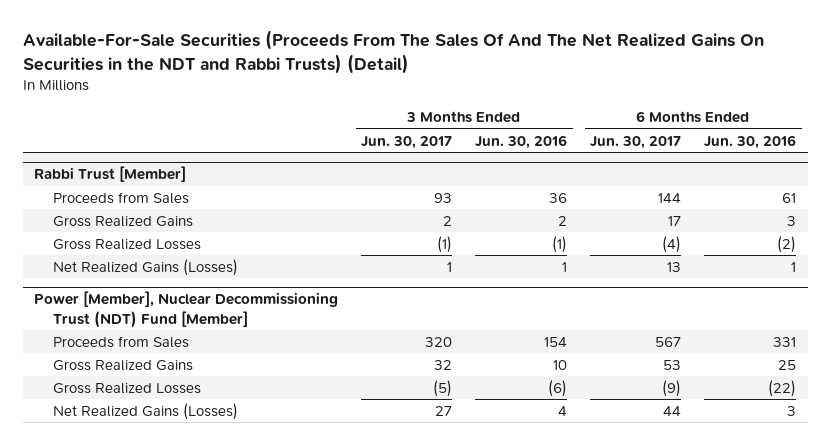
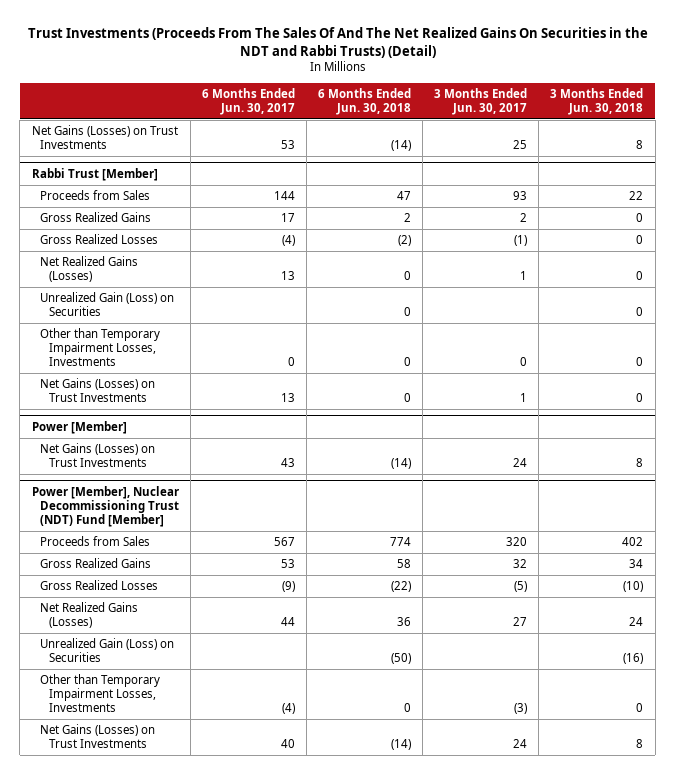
- Available-For-Sale Securities (Proceeds From The Sales Of And The Net Realized Gains On Securities in the NDT and Rabbi Trusts) (Detail)
+ Trust Investments (Proceeds From The Sales Of And The Net Realized Gains On Securities in the NDT and Rabbi Trusts) (Detail)
- | 3 Months Ended Jun. 30, 2017 | 3 Months Ended Jun. 30, 2016 | 6 Months Ended Jun. 30, 2017 | 6 Months Ended Jun. 30, 2016
+ | 6 Months Ended Jun. 30, 2017 | 6 Months Ended Jun. 30, 2018 | 3 Months Ended Jun. 30, 2017 | 3 Months Ended Jun. 30, 2018
+ Net Gains (Losses) on Trust Investments | 53 | (14) | 25 | 8
@ Rabbi Trust [Member]
+ Unrealized Gain (Loss) on Securities | | 0 | | 0
+ Other than Temporary Impairment Losses, Investments | 0 | 0 | 0 | 0
+ Net Gains (Losses) on Trust Investments | 13 | 0 | 1 | 0
+ Power [Member]
+ Net Gains (Losses) on Trust Investments | 43 | (14) | 24 | 8
@ Power [Member], Nuclear Decommissioning Trust (NDT) Fund [Member]
+ Unrealized Gain (Loss) on Securities | | (50) | | (16)
+ Other than Temporary Impairment Losses, Investments | (4) | 0 | (3) | 0
+ Net Gains (Losses) on Trust Investments | 40 | (14) | 24 | 8

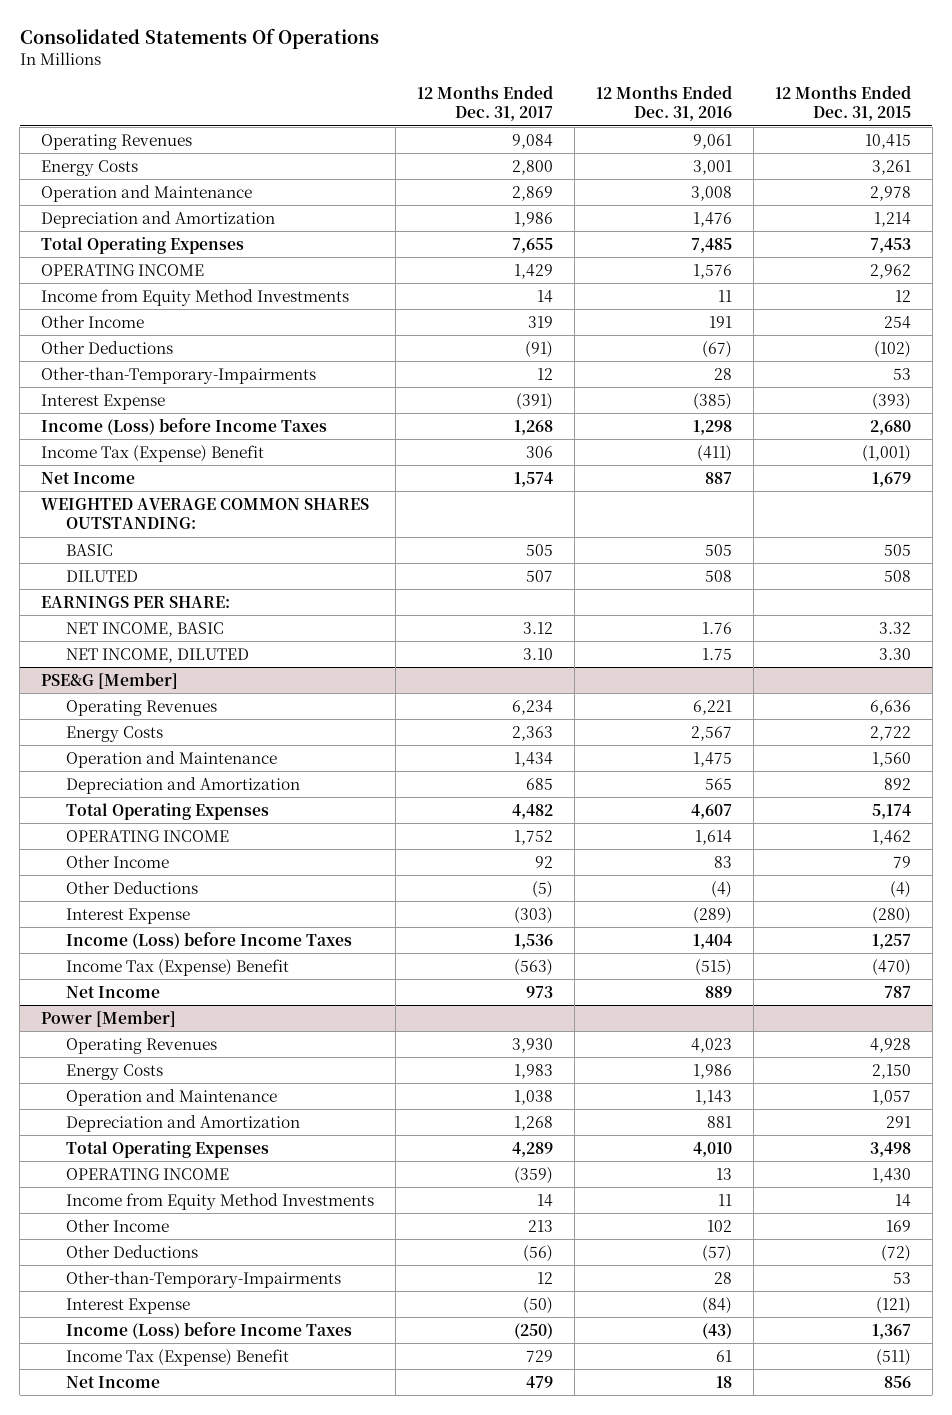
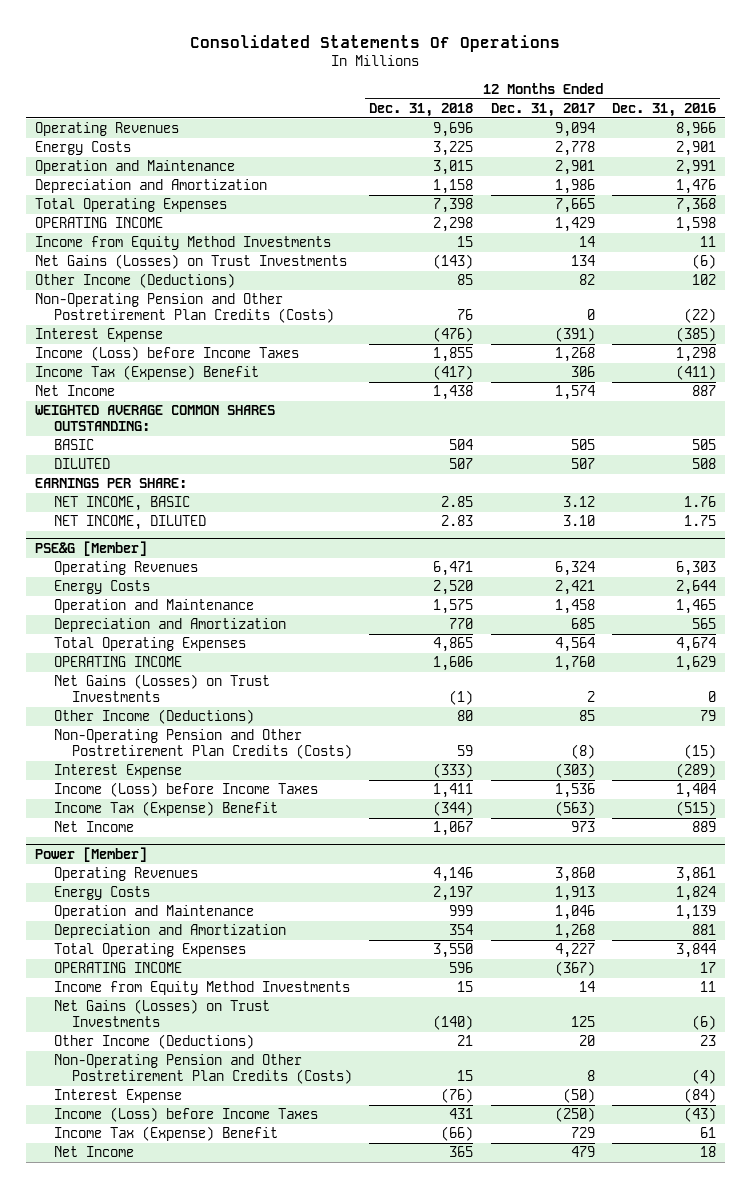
- | 12 Months Ended Dec. 31, 2017 | 12 Months Ended Dec. 31, 2016 | 12 Months Ended Dec. 31, 2015
+ | 12 Months Ended Dec. 31, 2018 | 12 Months Ended Dec. 31, 2017 | 12 Months Ended Dec. 31, 2016
- Operating Revenues | 9,084 | 9,061 | 10,415
- Energy Costs | 2,800 | 3,001 | 3,261
- Operation and Maintenance | 2,869 | 3,008 | 2,978
+ Operating Revenues | 9,696 | 9,094 | 8,966
+ Energy Costs | 3,225 | 2,778 | 2,901
+ Operation and Maintenance | 3,015 | 2,901 | 2,991
- Total Operating Expenses | 7,655 | 7,485 | 7,453
- OPERATING INCOME | 1,429 | 1,576 | 2,962
+ Total Operating Expenses | 7,398 | 7,665 | 7,368
+ OPERATING INCOME | 2,298 | 1,429 | 1,598
- Other Income | 319 | 191 | 254
- Other Deductions | (91) | (67) | (102)
- Other-than-Temporary-Impairments | 12 | 28 | 53
+ Net Gains (Losses) on Trust Investments | (143) | 134 | (6)
+ Other Income (Deductions) | 85 | 82 | 102
+ Non-Operating Pension and Other Postretirement Plan Credits (Costs) | 76 | 0 | (22)
@ PSE&G [Member]
- Operating Revenues | 6,234 | 6,221 | 6,636
- Energy Costs | 2,363 | 2,567 | 2,722
- Operation and Maintenance | 1,434 | 1,475 | 1,560
+ Operating Revenues | 6,471 | 6,324 | 6,303
+ Energy Costs | 2,520 | 2,421 | 2,644
+ Operation and Maintenance | 1,575 | 1,458 | 1,465
- Total Operating Expenses | 4,482 | 4,607 | 5,174
- OPERATING INCOME | 1,752 | 1,614 | 1,462
- Other Income | 92 | 83 | 79
- Other Deductions | (5) | (4) | (4)
+ Total Operating Expenses | 4,865 | 4,564 | 4,674
+ OPERATING INCOME | 1,606 | 1,760 | 1,629
+ Net Gains (Losses) on Trust Investments | (1) | 2 | 0
+ Other Income (Deductions) | 80 | 85 | 79
+ Non-Operating Pension and Other Postretirement Plan Credits (Costs) | 59 | (8) | (15)
@ Power [Member]
- Operating Revenues | 3,930 | 4,023 | 4,928
- Energy Costs | 1,983 | 1,986 | 2,150
- Operation and Maintenance | 1,038 | 1,143 | 1,057
+ Operating Revenues | 4,146 | 3,860 | 3,861
+ Energy Costs | 2,197 | 1,913 | 1,824
+ Operation and Maintenance | 999 | 1,046 | 1,139
- Total Operating Expenses | 4,289 | 4,010 | 3,498
- OPERATING INCOME | (359) | 13 | 1,430
+ Total Operating Expenses | 3,550 | 4,227 | 3,844
+ OPERATING INCOME | 596 | (367) | 17
- Other Income | 213 | 102 | 169
- Other Deductions | (56) | (57) | (72)
- Other-than-Temporary-Impairments | 12 | 28 | 53
+ Net Gains (Losses) on Trust Investments | (140) | 125 | (6)
+ Other Income (Deductions) | 21 | 20 | 23
+ Non-Operating Pension and Other Postretirement Plan Credits (Costs) | 15 | 8 | (4)

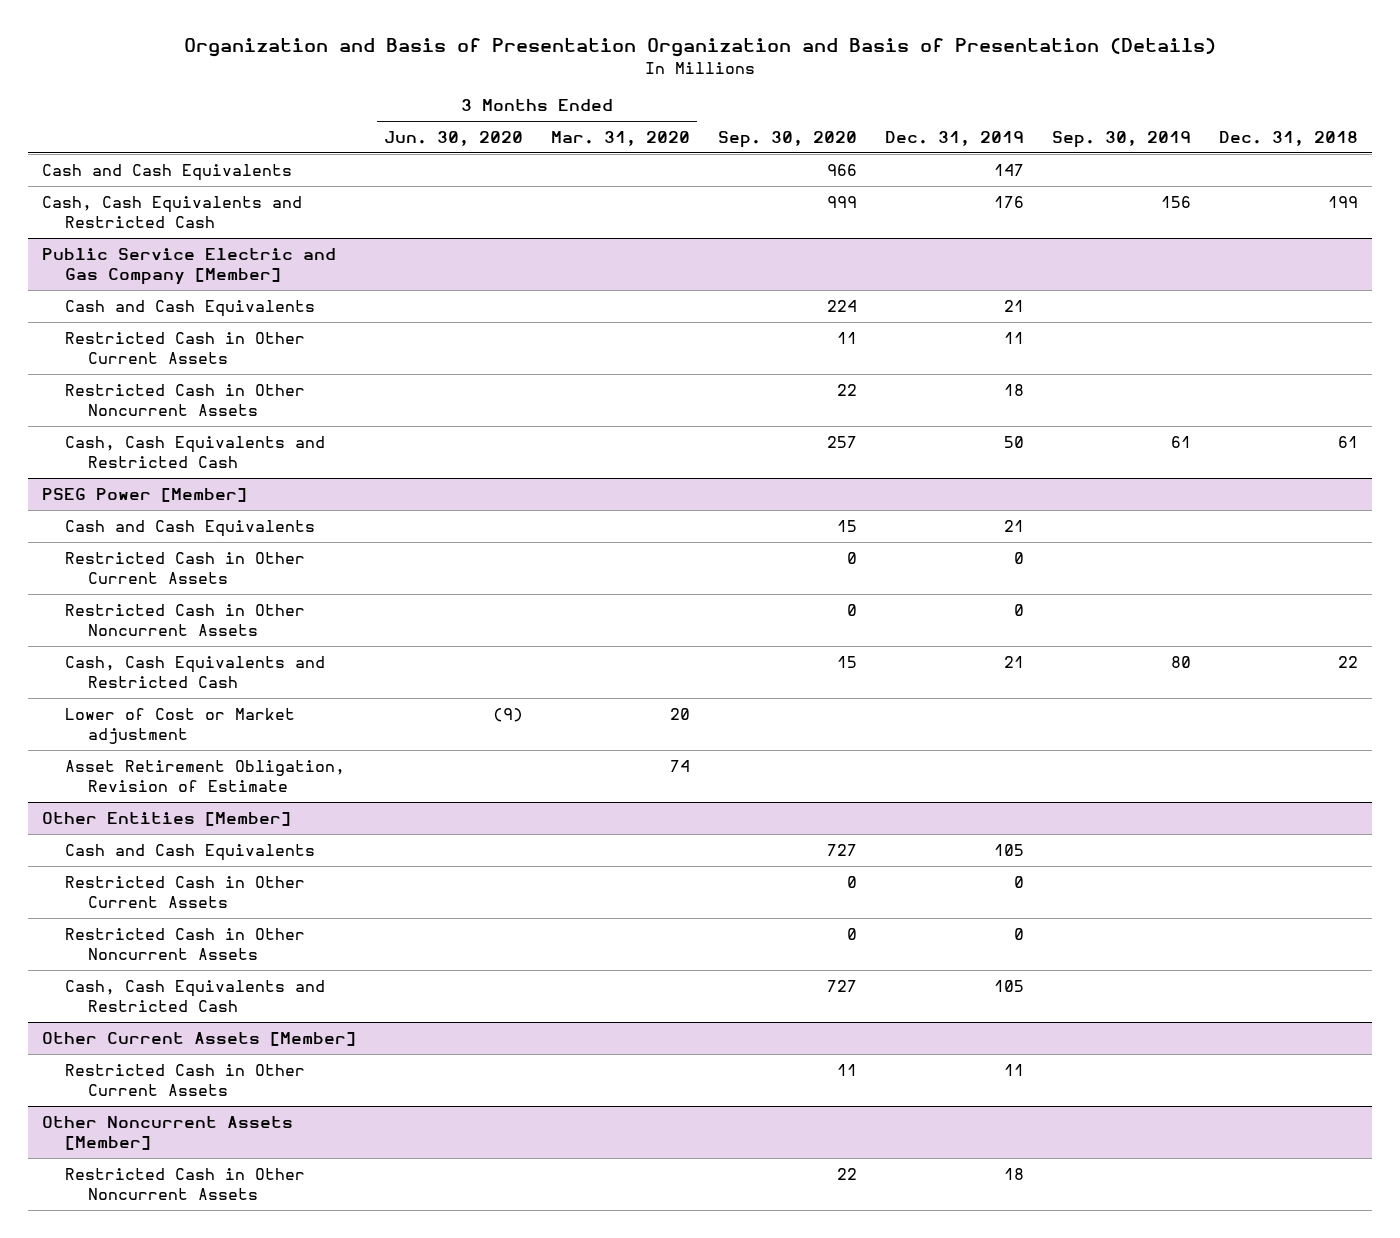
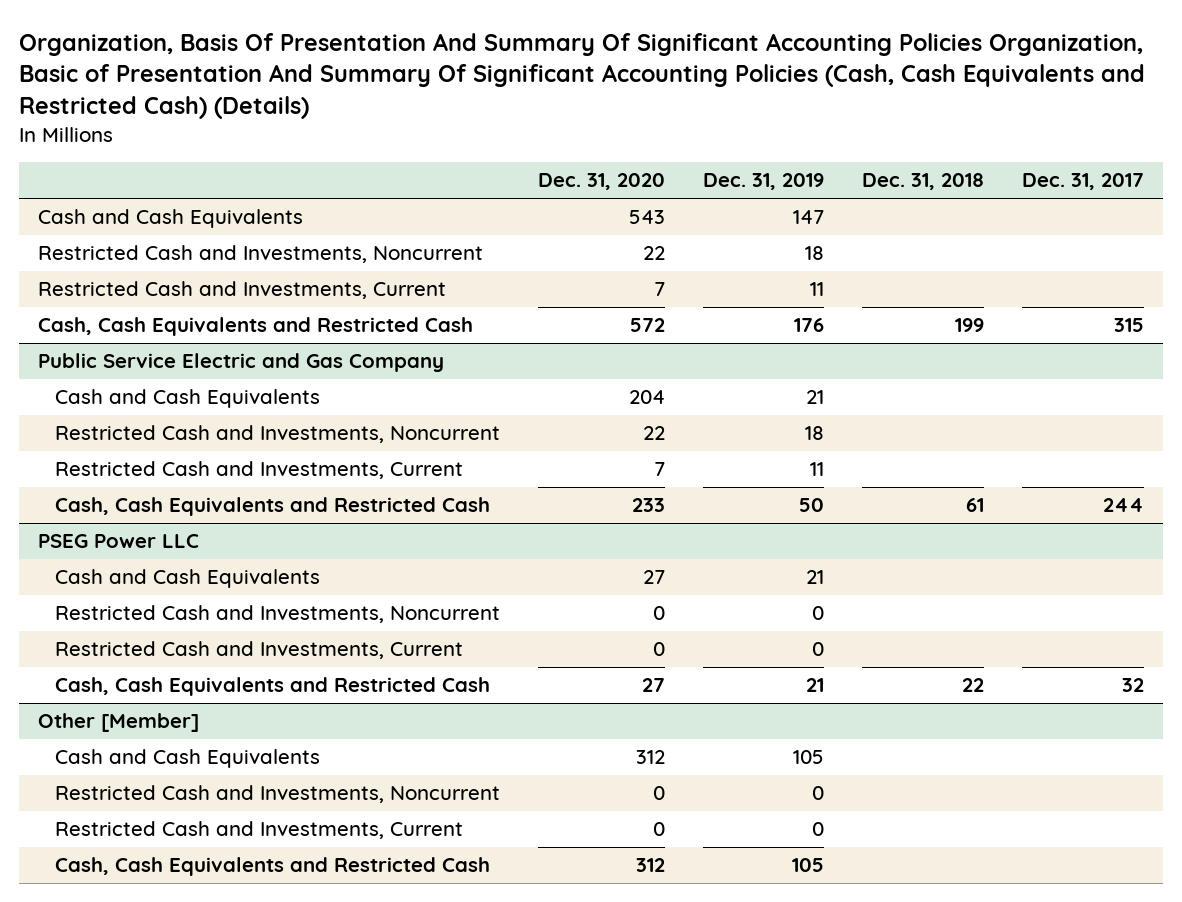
- Organization and Basis of Presentation Organization and Basis of Presentation (Details)
+ Organization, Basis Of Presentation And Summary Of Significant Accounting Policies Organization, Basic of Presentation And Summary Of Significant Accounting Policies (Cash, Cash Equivalents and Restricted Cash) (Details)
- | 3 Months Ended Jun. 30, 2020 | 3 Months Ended Mar. 31, 2020 | Sep. 30, 2020 | Dec. 31, 2019 | Sep. 30, 2019 | Dec. 31, 2018
+ | Dec. 31, 2020 | Dec. 31, 2019 | Dec. 31, 2018 | Dec. 31, 2017
+ Restricted Cash and Investments, Noncurrent | 22 | 18 | |
+ Restricted Cash and Investments, Current | 7 | 11 | |
- Public Service Electric and Gas Company [Member]
+ Public Service Electric and Gas Company
- Restricted Cash in Other Current Assets | | | 11 | 11 | |
- Restricted Cash in Other Noncurrent Assets | | | 22 | 18 | |
+ Restricted Cash and Investments, Noncurrent | 22 | 18 | |
+ Restricted Cash and Investments, Current | 7 | 11 | |
- PSEG Power [Member]
+ PSEG Power LLC
- Restricted Cash in Other Current Assets | | | 0 | 0 | |
- Restricted Cash in Other Noncurrent Assets | | | 0 | 0 | |
+ Restricted Cash and Investments, Noncurrent | 0 | 0 | |
+ Restricted Cash and Investments, Current | 0 | 0 | |
- Lower of Cost or Market adjustment | (9) | 20 | | | |
- Asset Retirement Obligation, Revision of Estimate | | 74 | | | |
- Other Entities [Member]
+ Other [Member]
- Restricted Cash in Other Current Assets | | | 0 | 0 | |
- Restricted Cash in Other Noncurrent Assets | | | 0 | 0 | |
+ Restricted Cash and Investments, Noncurrent | 0 | 0 | |
+ Restricted Cash and Investments, Current | 0 | 0 | |
- Other Current Assets [Member]
- Restricted Cash in Other Current Assets | | | 11 | 11 | |
- Other Noncurrent Assets [Member]
- Restricted Cash in Other Noncurrent Assets | | | 22 | 18 | |

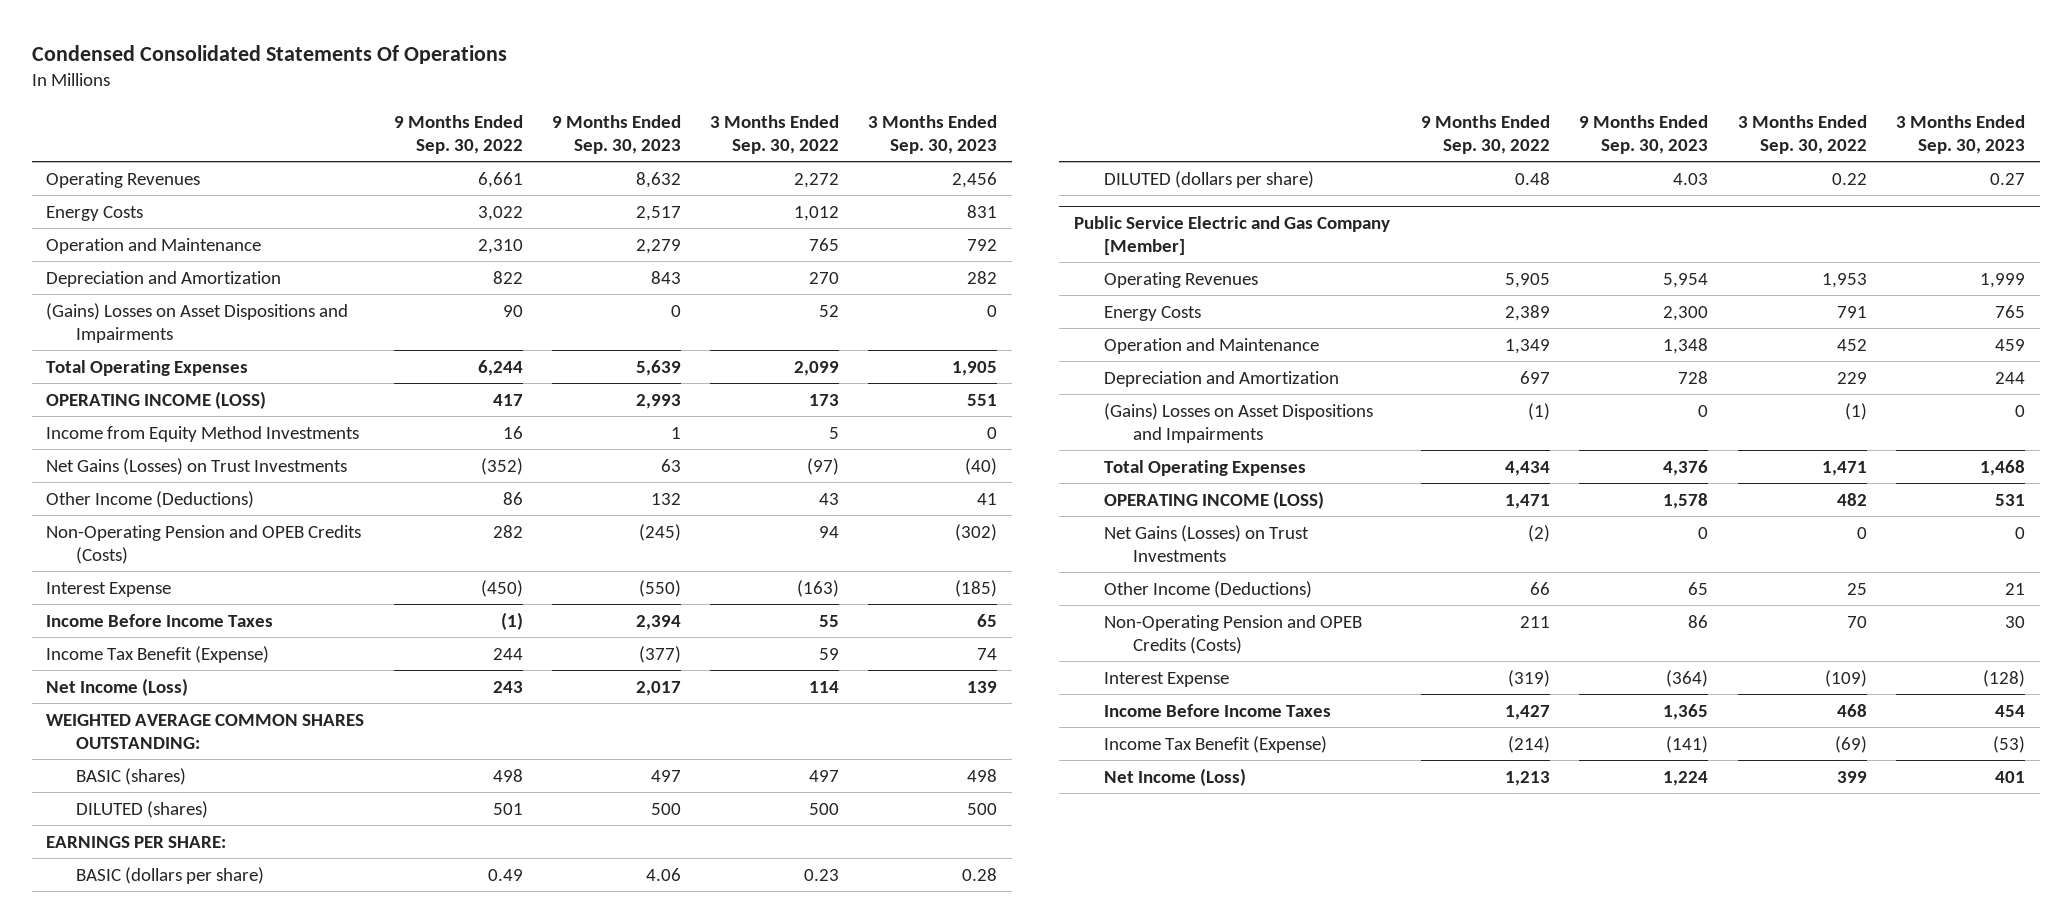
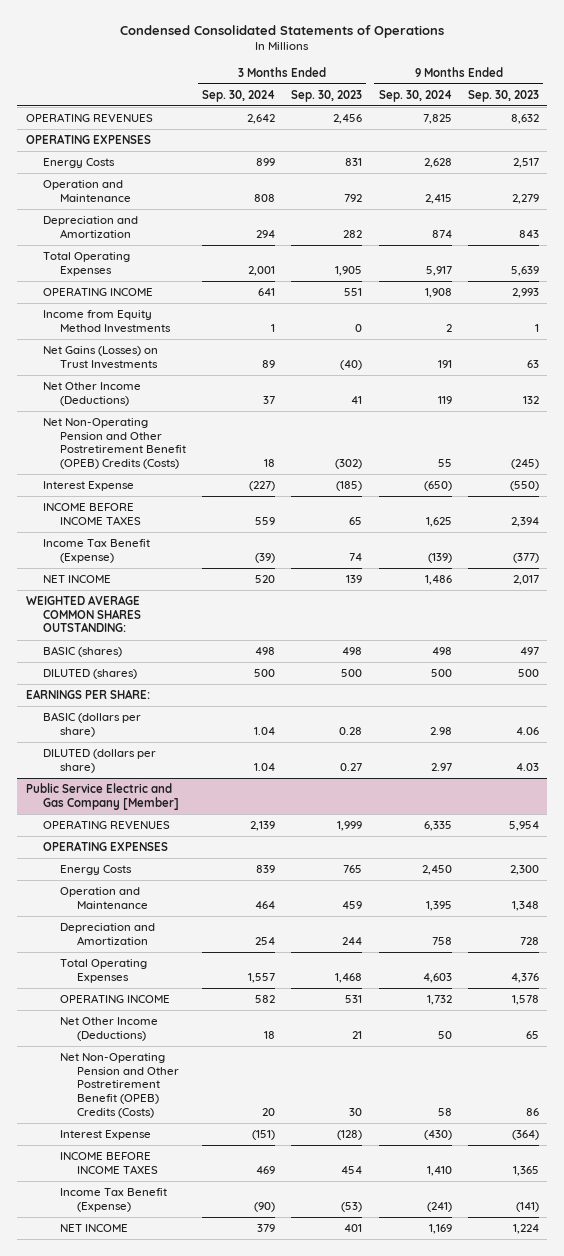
- Condensed Consolidated Statements Of Operations
+ Condensed Consolidated Statements of Operations
- | 9 Months Ended Sep. 30, 2022 | 9 Months Ended Sep. 30, 2023 | 3 Months Ended Sep. 30, 2022 | 3 Months Ended Sep. 30, 2023
+ | 3 Months Ended Sep. 30, 2024 | 3 Months Ended Sep. 30, 2023 | 9 Months Ended Sep. 30, 2024 | 9 Months Ended Sep. 30, 2023
- Operating Revenues | 6,661 | 8,632 | 2,272 | 2,456
+ OPERATING REVENUES | 2,642 | 2,456 | 7,825 | 8,632
+ OPERATING EXPENSES
- (Gains) Losses on Asset Dispositions and Impairments | 90 | 0 | 52 | 0
- OPERATING INCOME (LOSS) | 417 | 2,993 | 173 | 551
+ OPERATING INCOME | 641 | 551 | 1,908 | 2,993
- Other Income (Deductions) | 86 | 132 | 43 | 41
- Non-Operating Pension and OPEB Credits (Costs) | 282 | (245) | 94 | (302)
+ Net Other Income (Deductions) | 37 | 41 | 119 | 132
+ Net Non-Operating Pension and Other Postretirement Benefit (OPEB) Credits (Costs) | 18 | (302) | 55 | (245)
- Income Before Income Taxes | (1) | 2,394 | 55 | 65
+ INCOME BEFORE INCOME TAXES | 559 | 65 | 1,625 | 2,394
- Net Income (Loss) | 243 | 2,017 | 114 | 139
+ NET INCOME | 520 | 139 | 1,486 | 2,017
@ Public Service Electric and Gas Company [Member]
- Operating Revenues | 5,905 | 5,954 | 1,953 | 1,999
+ OPERATING REVENUES | 2,139 | 1,999 | 6,335 | 5,954
+ OPERATING EXPENSES
- (Gains) Losses on Asset Dispositions and Impairments | (1) | 0 | (1) | 0
- OPERATING INCOME (LOSS) | 1,471 | 1,578 | 482 | 531
- Net Gains (Losses) on Trust Investments | (2) | 0 | 0 | 0
- Other Income (Deductions) | 66 | 65 | 25 | 21
- Non-Operating Pension and OPEB Credits (Costs) | 211 | 86 | 70 | 30
+ OPERATING INCOME | 582 | 531 | 1,732 | 1,578
+ Net Other Income (Deductions) | 18 | 21 | 50 | 65
+ Net Non-Operating Pension and Other Postretirement Benefit (OPEB) Credits (Costs) | 20 | 30 | 58 | 86
- Income Before Income Taxes | 1,427 | 1,365 | 468 | 454
+ INCOME BEFORE INCOME TAXES | 469 | 454 | 1,410 | 1,365
- Net Income (Loss) | 1,213 | 1,224 | 399 | 401
+ NET INCOME | 379 | 401 | 1,169 | 1,224

